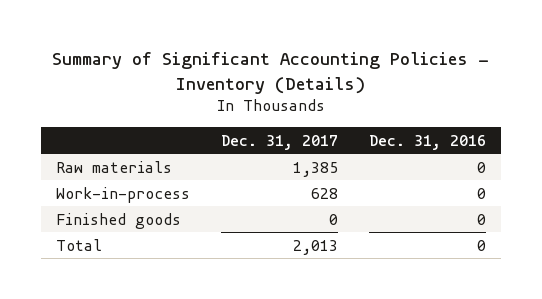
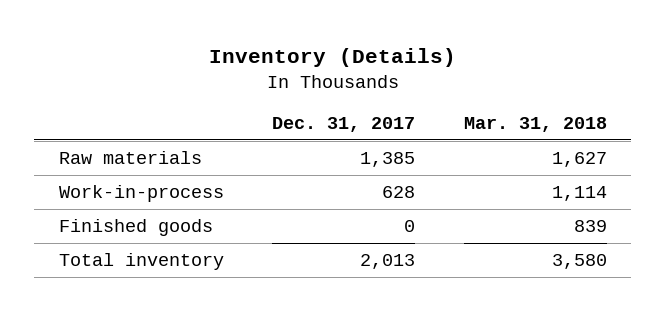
- Summary of Significant Accounting Policies - Inventory (Details)
+ Inventory (Details)
- | Dec. 31, 2017 | Dec. 31, 2016
+ | Dec. 31, 2017 | Mar. 31, 2018
- Total | 2,013 | 0
+ Total inventory | 2,013 | 3,580

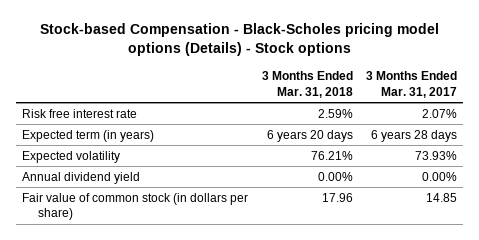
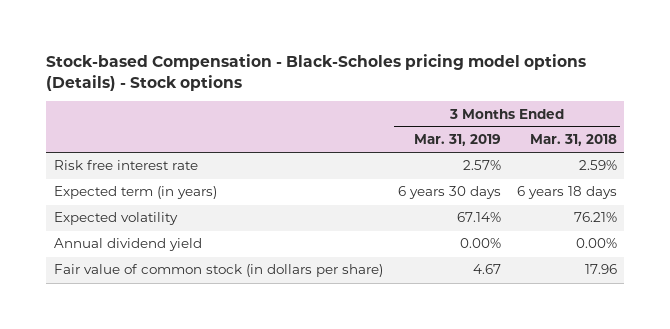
- | 3 Months Ended Mar. 31, 2018 | 3 Months Ended Mar. 31, 2017
+ | 3 Months Ended Mar. 31, 2019 | 3 Months Ended Mar. 31, 2018
- Expected term (in years) | 6 years 20 days | 6 years 28 days
+ Expected term (in years) | 6 years 30 days | 6 years 18 days

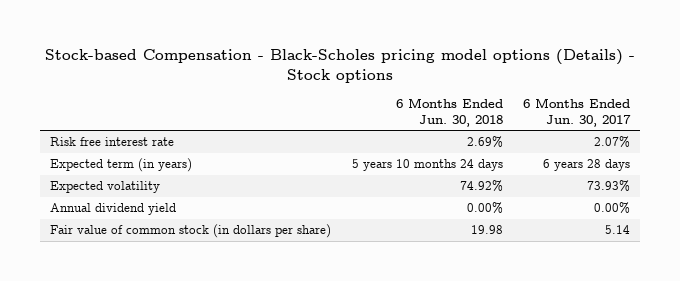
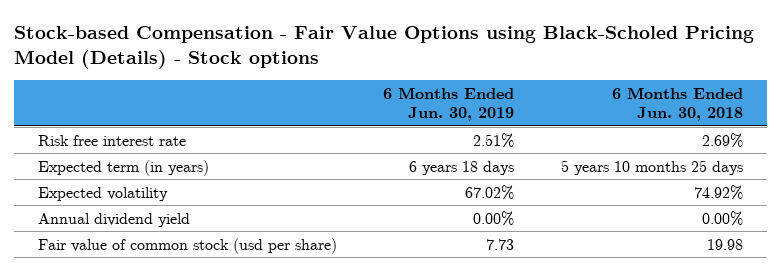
- Stock-based Compensation - Black-Scholes pricing model options (Details) - Stock options
+ Stock-based Compensation - Fair Value Options using Black-Scholed Pricing Model (Details) - Stock options
- | 6 Months Ended Jun. 30, 2018 | 6 Months Ended Jun. 30, 2017
+ | 6 Months Ended Jun. 30, 2019 | 6 Months Ended Jun. 30, 2018
- Expected term (in years) | 5 years 10 months 24 days | 6 years 28 days
+ Expected term (in years) | 6 years 18 days | 5 years 10 months 25 days
- Fair value of common stock (in dollars per share) | 19.98 | 5.14
+ Fair value of common stock (usd per share) | 7.73 | 19.98

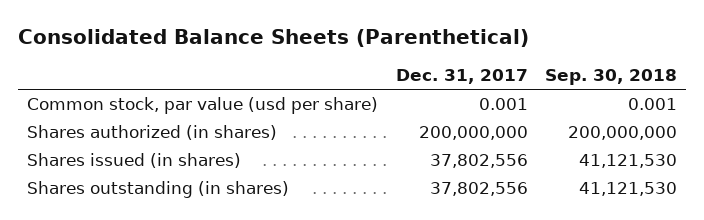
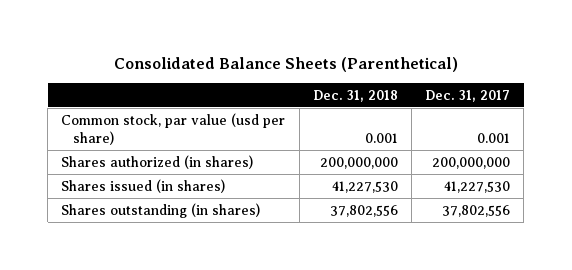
- | Dec. 31, 2017 | Sep. 30, 2018
+ | Dec. 31, 2018 | Dec. 31, 2017
- Shares issued (in shares) | 37,802,556 | 41,121,530
+ Shares issued (in shares) | 41,227,530 | 41,227,530

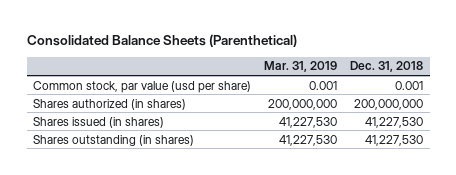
- | Dec. 31, 2018 | Dec. 31, 2017
+ | Mar. 31, 2019 | Dec. 31, 2018
- Shares outstanding (in shares) | 37,802,556 | 37,802,556
+ Shares outstanding (in shares) | 41,227,530 | 41,227,530

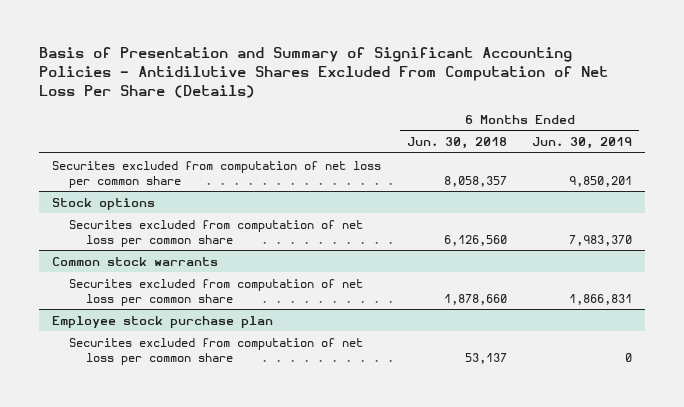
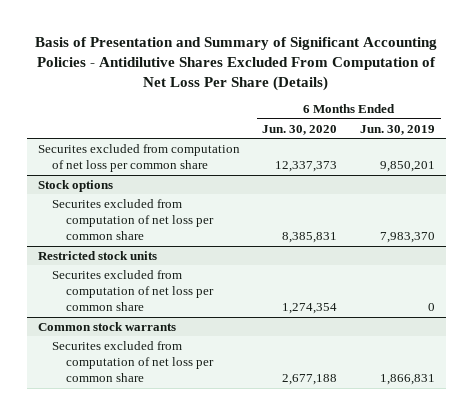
- | 6 Months Ended Jun. 30, 2018 | 6 Months Ended Jun. 30, 2019
+ | 6 Months Ended Jun. 30, 2020 | 6 Months Ended Jun. 30, 2019
+ Restricted stock units
+ Securites excluded from computation of net loss per common share | 1,274,354 | 0
- Employee stock purchase plan
- Securites excluded from computation of net loss per common share | 53,137 | 0

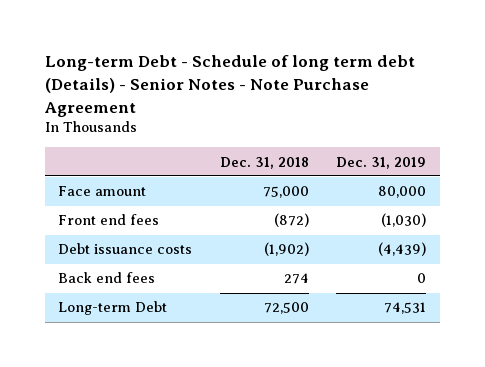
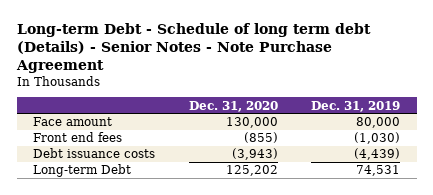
- | Dec. 31, 2018 | Dec. 31, 2019
+ | Dec. 31, 2020 | Dec. 31, 2019
- Back end fees | 274 | 0

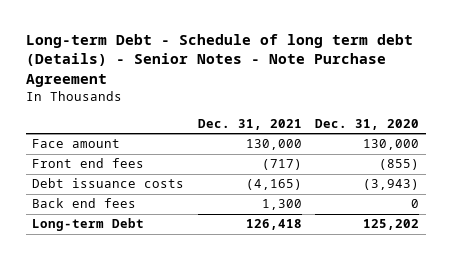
- | Dec. 31, 2020 | Dec. 31, 2019
+ | Dec. 31, 2021 | Dec. 31, 2020
+ Back end fees | 1,300 | 0

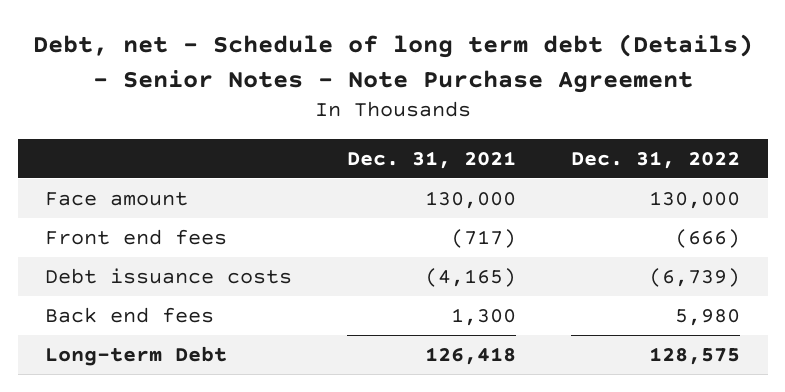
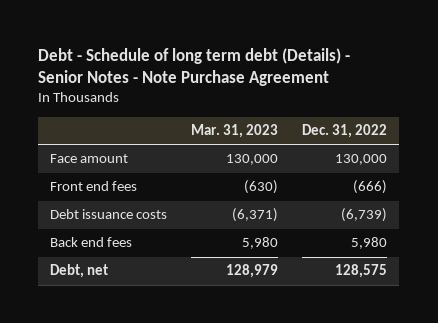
- Debt, net - Schedule of long term debt (Details) - Senior Notes - Note Purchase Agreement
+ Debt - Schedule of long term debt (Details) - Senior Notes - Note Purchase Agreement
- | Dec. 31, 2021 | Dec. 31, 2022
+ | Mar. 31, 2023 | Dec. 31, 2022
- Long-term Debt | 126,418 | 128,575
+ Debt, net | 128,979 | 128,575

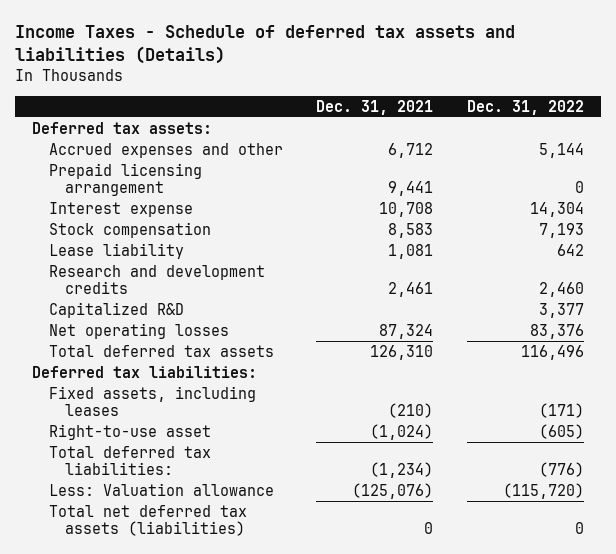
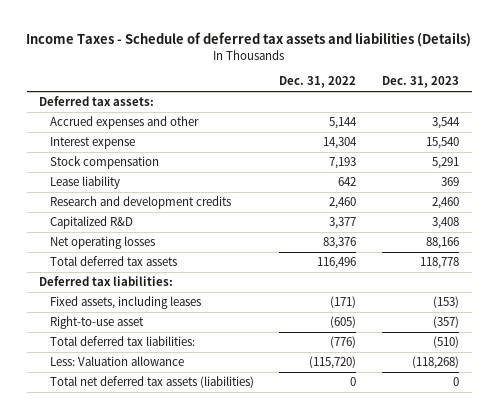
- | Dec. 31, 2021 | Dec. 31, 2022
+ | Dec. 31, 2022 | Dec. 31, 2023
- Prepaid licensing arrangement | 9,441 | 0

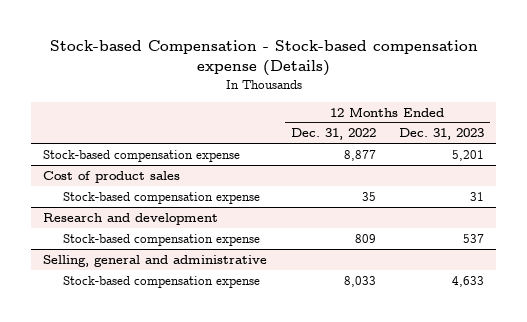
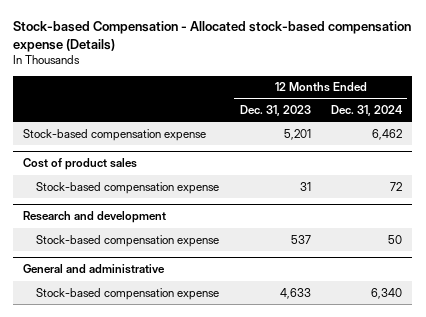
- Stock-based Compensation - Stock-based compensation expense (Details)
+ Stock-based Compensation - Allocated stock-based compensation expense (Details)
- | 12 Months Ended Dec. 31, 2022 | 12 Months Ended Dec. 31, 2023
+ | 12 Months Ended Dec. 31, 2023 | 12 Months Ended Dec. 31, 2024
- Selling, general and administrative
+ General and administrative

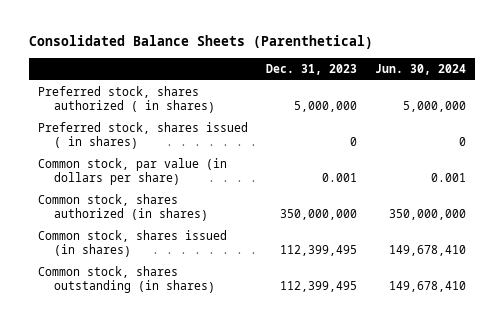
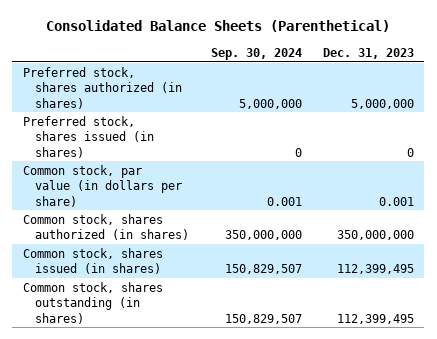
- | Dec. 31, 2023 | Jun. 30, 2024
+ | Sep. 30, 2024 | Dec. 31, 2023
- Preferred stock, shares authorized ( in shares) | 5,000,000 | 5,000,000
- Preferred stock, shares issued ( in shares) | 0 | 0
+ Preferred stock, shares authorized (in shares) | 5,000,000 | 5,000,000
+ Preferred stock, shares issued (in shares) | 0 | 0

